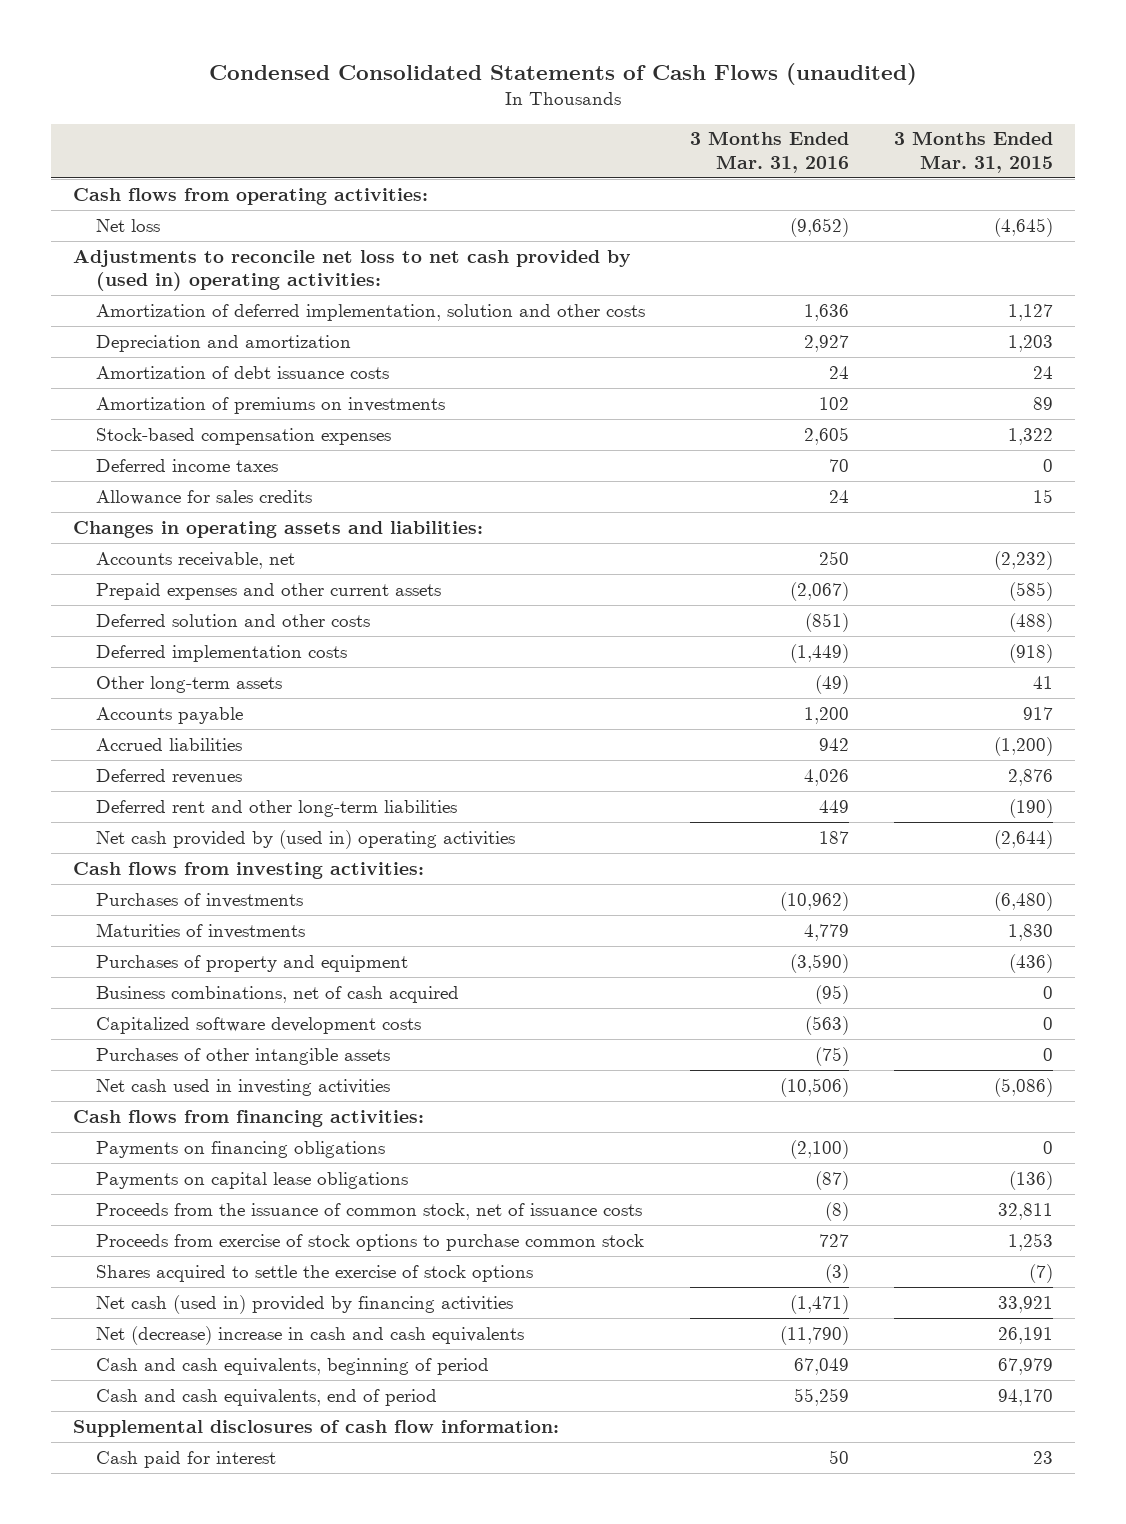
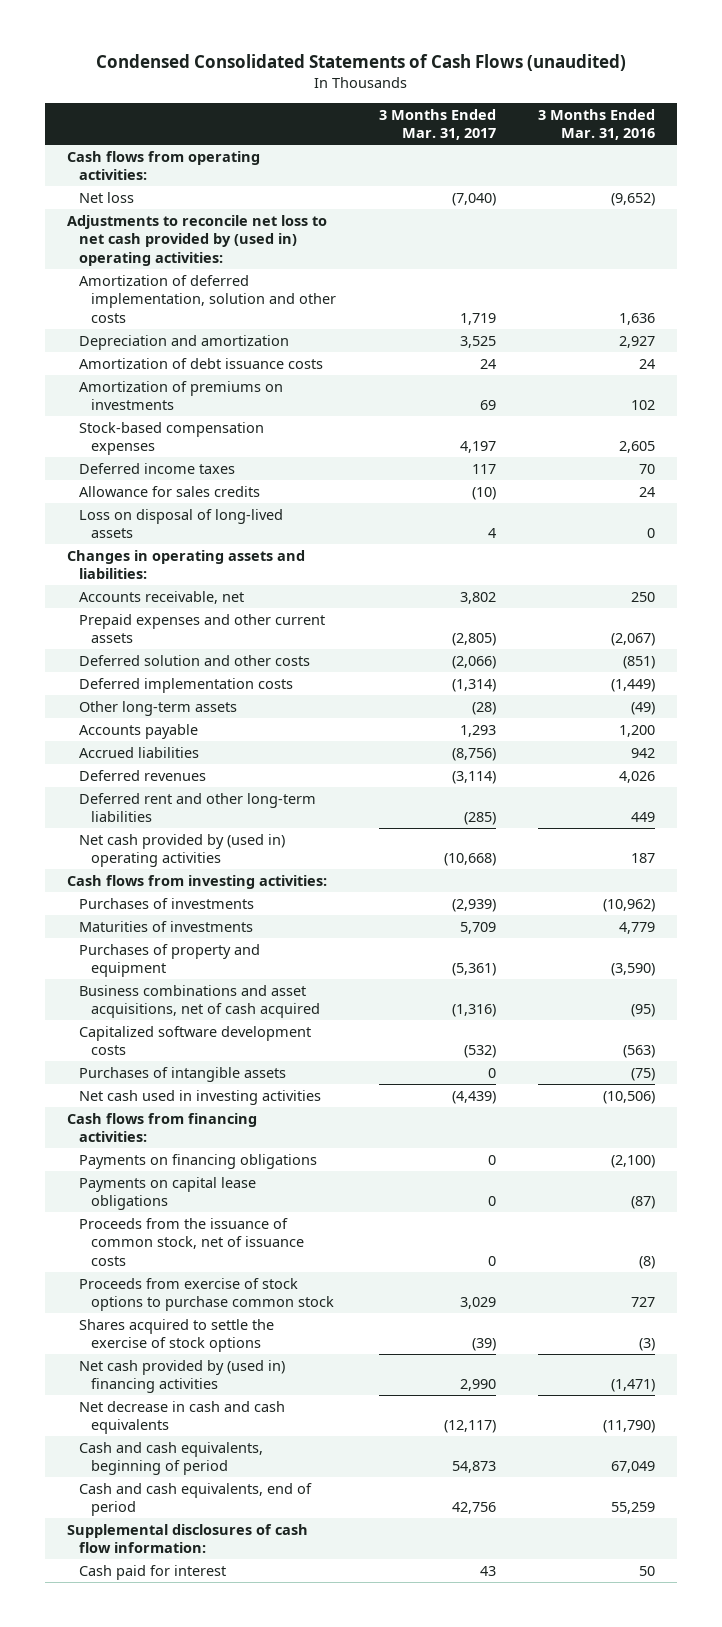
- | 3 Months Ended Mar. 31, 2016 | 3 Months Ended Mar. 31, 2015
+ | 3 Months Ended Mar. 31, 2017 | 3 Months Ended Mar. 31, 2016
+ Loss on disposal of long-lived assets | 4 | 0
- Business combinations, net of cash acquired | (95) | 0
+ Business combinations and asset acquisitions, net of cash acquired | (1,316) | (95)
- Purchases of other intangible assets | (75) | 0
+ Purchases of intangible assets | 0 | (75)
- Net cash (used in) provided by financing activities | (1,471) | 33,921
- Net (decrease) increase in cash and cash equivalents | (11,790) | 26,191
+ Net cash provided by (used in) financing activities | 2,990 | (1,471)
+ Net decrease in cash and cash equivalents | (12,117) | (11,790)

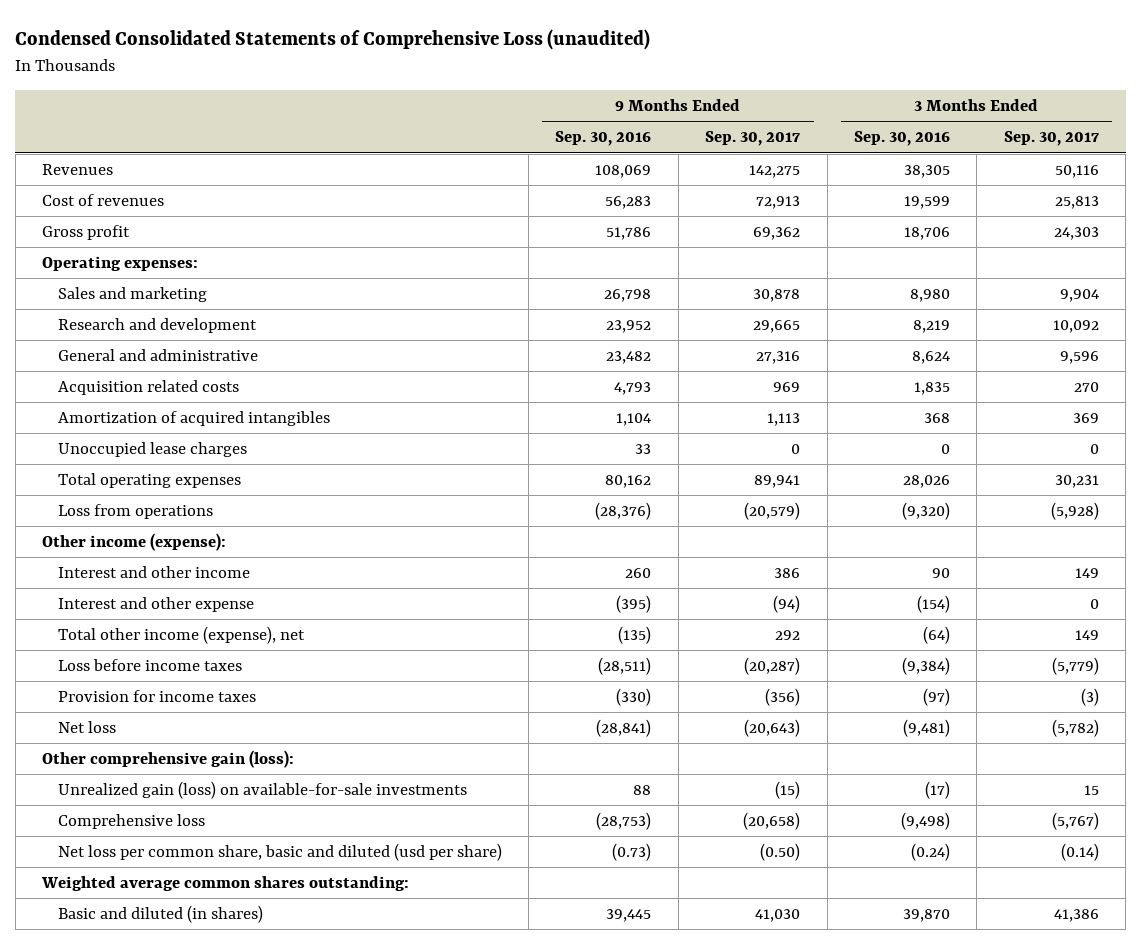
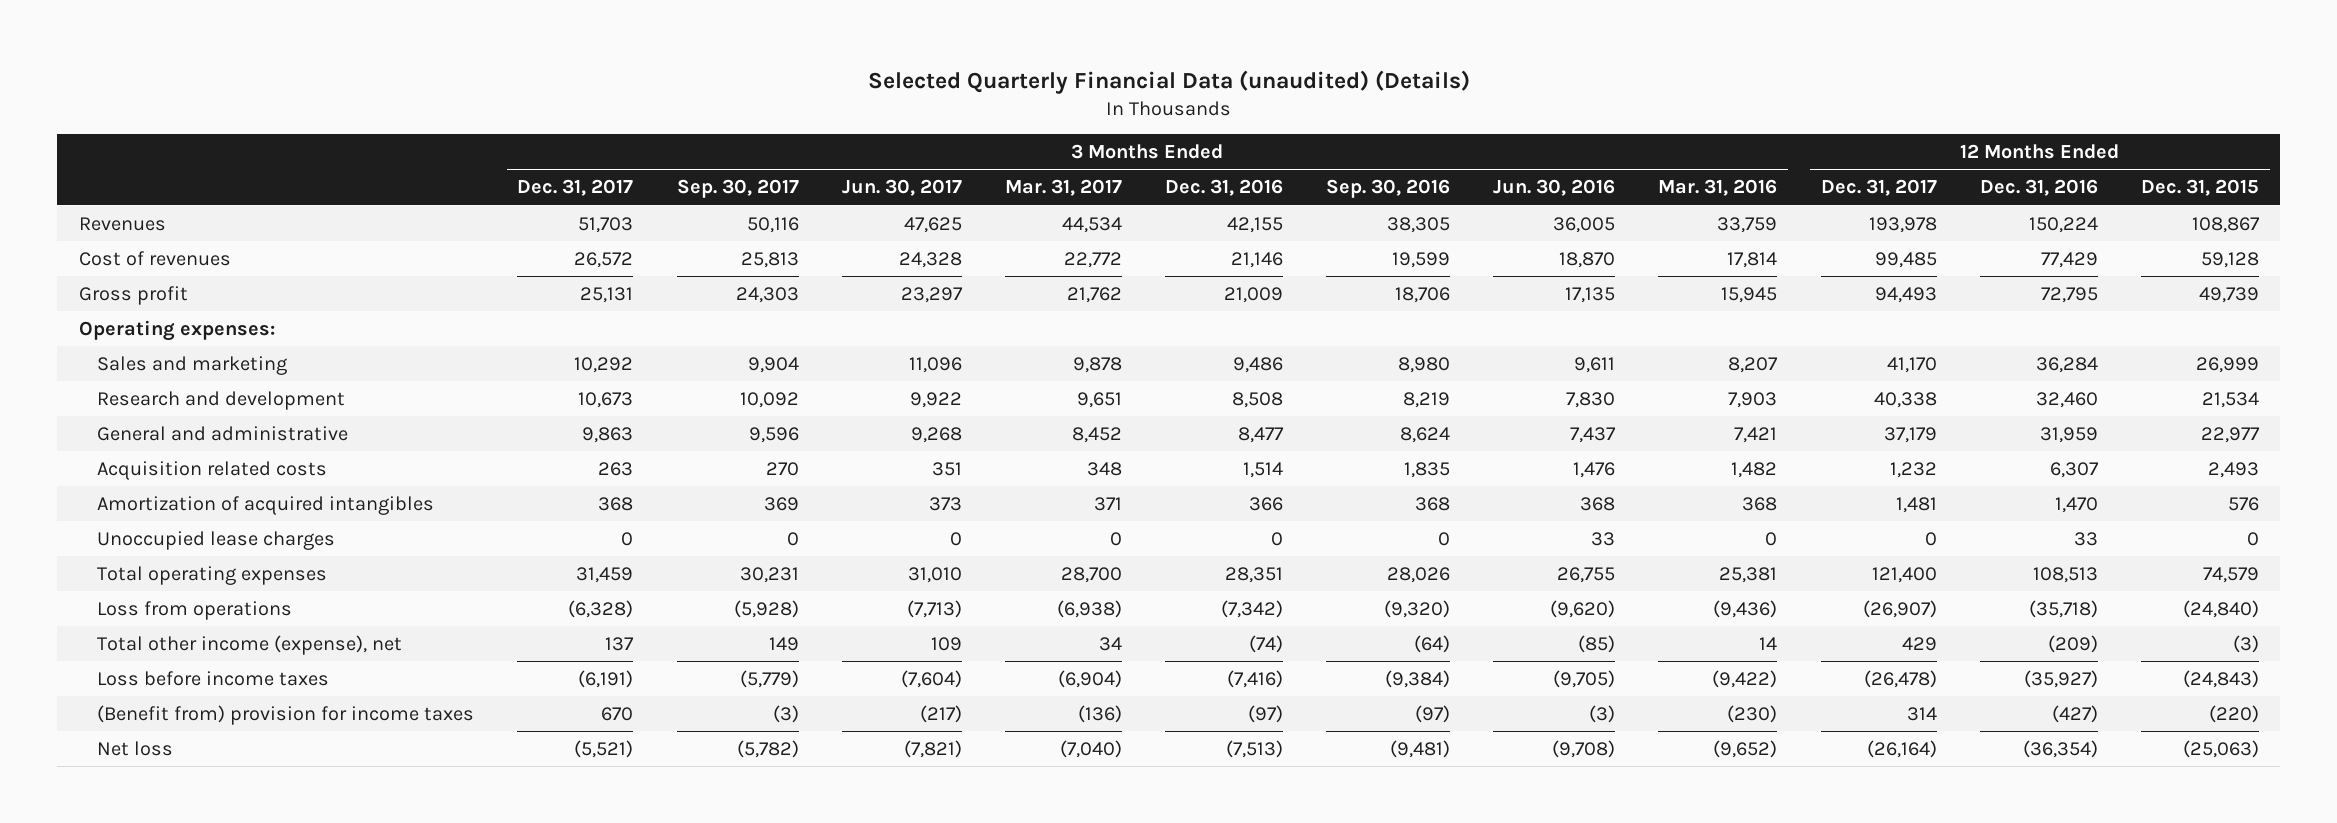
- Condensed Consolidated Statements of Comprehensive Loss (unaudited)
+ Selected Quarterly Financial Data (unaudited) (Details)
- | 9 Months Ended Sep. 30, 2016 | 9 Months Ended Sep. 30, 2017 | 3 Months Ended Sep. 30, 2016 | 3 Months Ended Sep. 30, 2017
+ | 3 Months Ended Dec. 31, 2017 | 3 Months Ended Sep. 30, 2017 | 3 Months Ended Jun. 30, 2017 | 3 Months Ended Mar. 31, 2017 | 3 Months Ended Dec. 31, 2016 | 3 Months Ended Sep. 30, 2016 | 3 Months Ended Jun. 30, 2016 | 3 Months Ended Mar. 31, 2016 | 12 Months Ended Dec. 31, 2017 | 12 Months Ended Dec. 31, 2016 | 12 Months Ended Dec. 31, 2015
- Other income (expense):
- Interest and other income | 260 | 386 | 90 | 149
- Interest and other expense | (395) | (94) | (154) | 0
- Provision for income taxes | (330) | (356) | (97) | (3)
+ (Benefit from) provision for income taxes | 670 | (3) | (217) | (136) | (97) | (97) | (3) | (230) | 314 | (427) | (220)
- Other comprehensive gain (loss):
- Unrealized gain (loss) on available-for-sale investments | 88 | (15) | (17) | 15
- Comprehensive loss | (28,753) | (20,658) | (9,498) | (5,767)
- Net loss per common share, basic and diluted (usd per share) | (0.73) | (0.50) | (0.24) | (0.14)
- Weighted average common shares outstanding:
- Basic and diluted (in shares) | 39,445 | 41,030 | 39,870 | 41,386

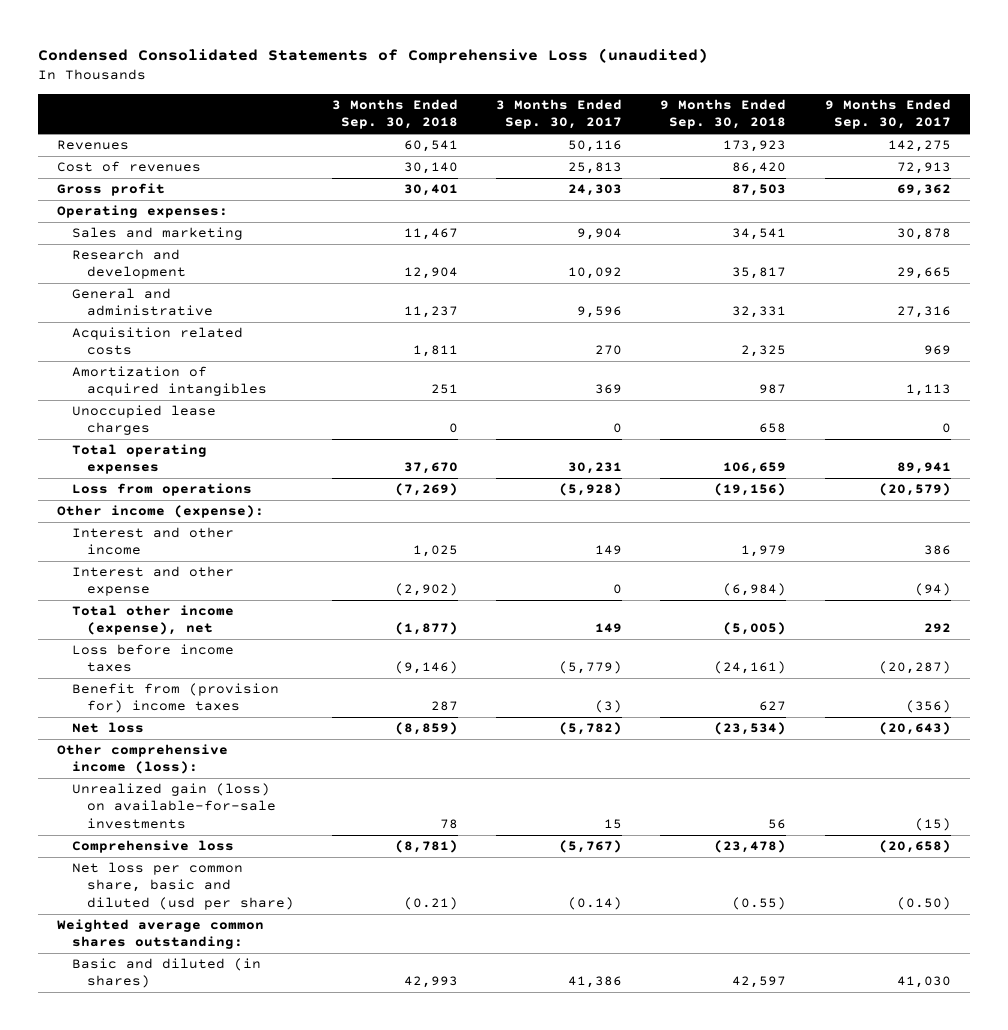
- Selected Quarterly Financial Data (unaudited) (Details)
+ Condensed Consolidated Statements of Comprehensive Loss (unaudited)
- | 3 Months Ended Dec. 31, 2017 | 3 Months Ended Sep. 30, 2017 | 3 Months Ended Jun. 30, 2017 | 3 Months Ended Mar. 31, 2017 | 3 Months Ended Dec. 31, 2016 | 3 Months Ended Sep. 30, 2016 | 3 Months Ended Jun. 30, 2016 | 3 Months Ended Mar. 31, 2016 | 12 Months Ended Dec. 31, 2017 | 12 Months Ended Dec. 31, 2016 | 12 Months Ended Dec. 31, 2015
+ | 3 Months Ended Sep. 30, 2018 | 3 Months Ended Sep. 30, 2017 | 9 Months Ended Sep. 30, 2018 | 9 Months Ended Sep. 30, 2017
+ Other income (expense):
+ Interest and other income | 1,025 | 149 | 1,979 | 386
+ Interest and other expense | (2,902) | 0 | (6,984) | (94)
- (Benefit from) provision for income taxes | 670 | (3) | (217) | (136) | (97) | (97) | (3) | (230) | 314 | (427) | (220)
+ Benefit from (provision for) income taxes | 287 | (3) | 627 | (356)
+ Other comprehensive income (loss):
+ Unrealized gain (loss) on available-for-sale investments | 78 | 15 | 56 | (15)
+ Comprehensive loss | (8,781) | (5,767) | (23,478) | (20,658)
+ Net loss per common share, basic and diluted (usd per share) | (0.21) | (0.14) | (0.55) | (0.50)
+ Weighted average common shares outstanding:
+ Basic and diluted (in shares) | 42,993 | 41,386 | 42,597 | 41,030

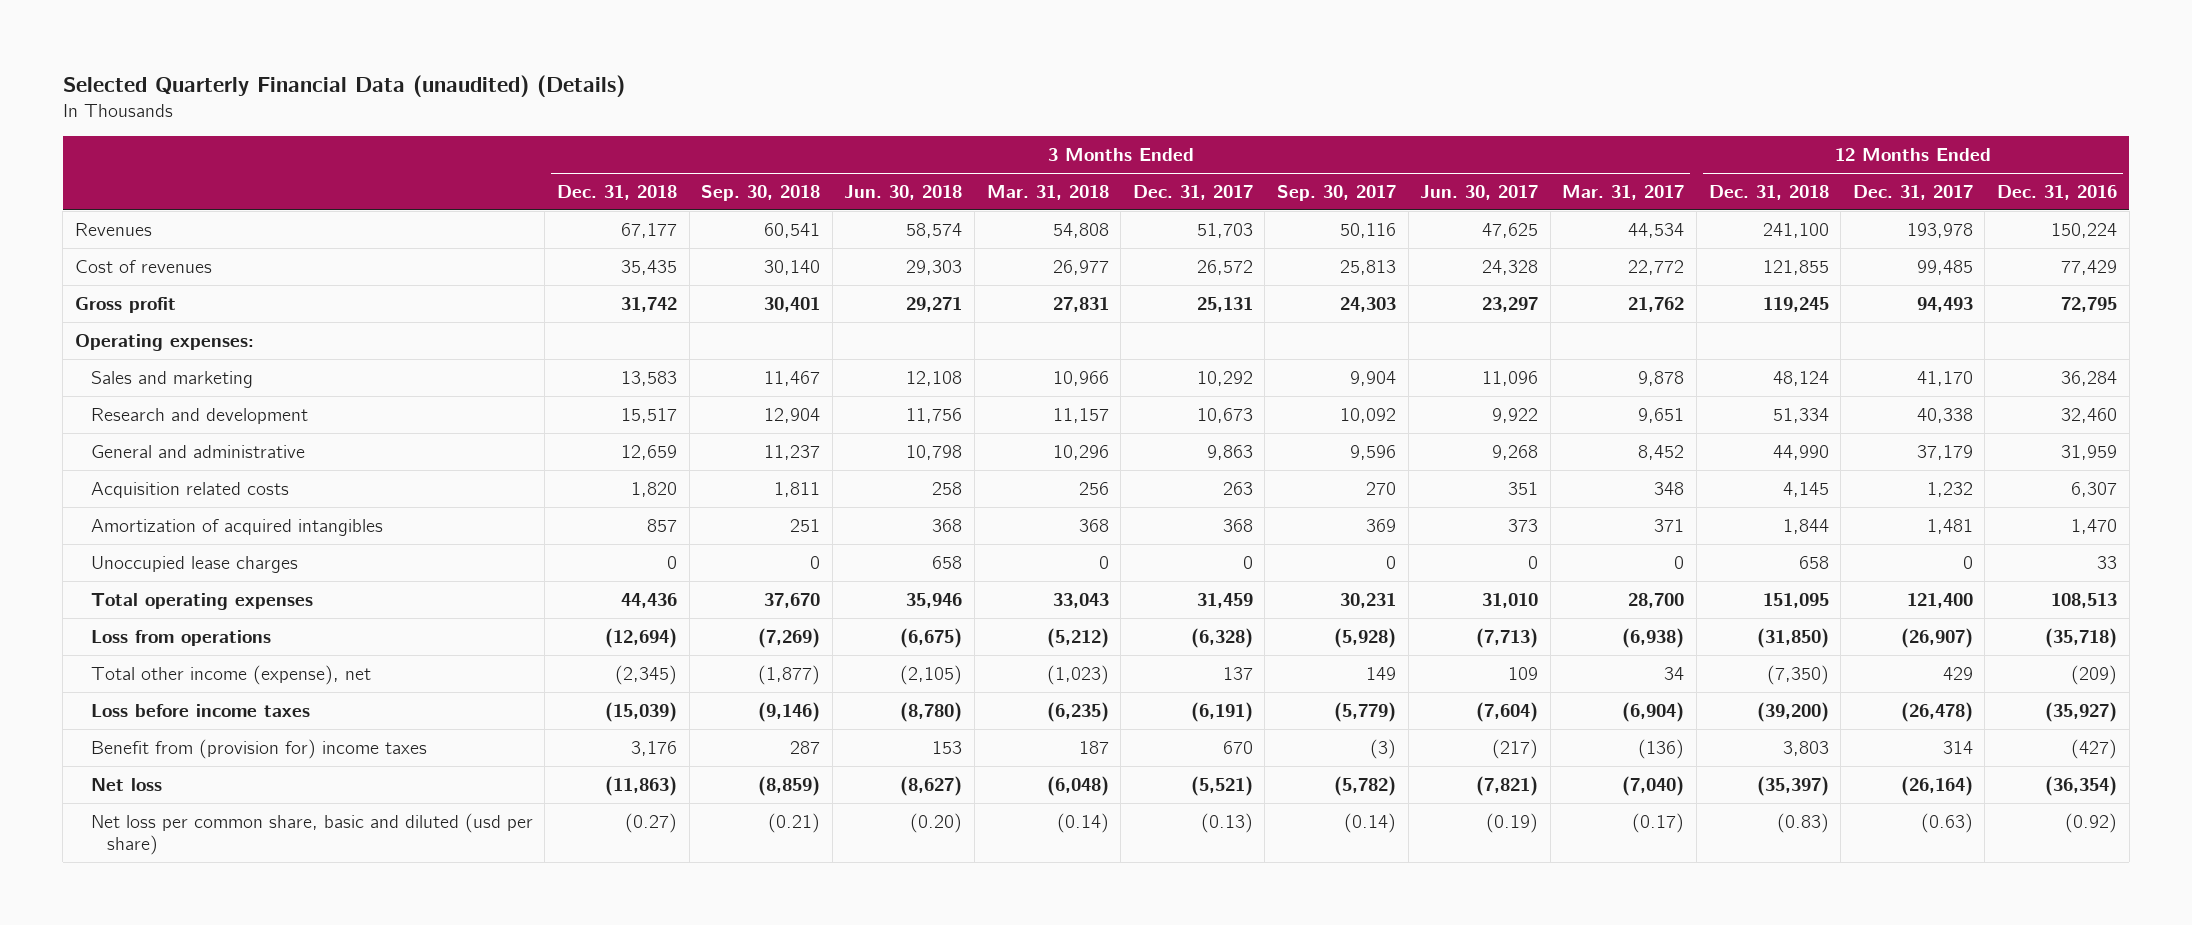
- Condensed Consolidated Statements of Comprehensive Loss (unaudited)
+ Selected Quarterly Financial Data (unaudited) (Details)
- | 3 Months Ended Sep. 30, 2018 | 3 Months Ended Sep. 30, 2017 | 9 Months Ended Sep. 30, 2018 | 9 Months Ended Sep. 30, 2017
+ | 3 Months Ended Dec. 31, 2018 | 3 Months Ended Sep. 30, 2018 | 3 Months Ended Jun. 30, 2018 | 3 Months Ended Mar. 31, 2018 | 3 Months Ended Dec. 31, 2017 | 3 Months Ended Sep. 30, 2017 | 3 Months Ended Jun. 30, 2017 | 3 Months Ended Mar. 31, 2017 | 12 Months Ended Dec. 31, 2018 | 12 Months Ended Dec. 31, 2017 | 12 Months Ended Dec. 31, 2016
- Other income (expense):
- Interest and other income | 1,025 | 149 | 1,979 | 386
- Interest and other expense | (2,902) | 0 | (6,984) | (94)
- Other comprehensive income (loss):
- Unrealized gain (loss) on available-for-sale investments | 78 | 15 | 56 | (15)
- Comprehensive loss | (8,781) | (5,767) | (23,478) | (20,658)
- Weighted average common shares outstanding:
- Basic and diluted (in shares) | 42,993 | 41,386 | 42,597 | 41,030

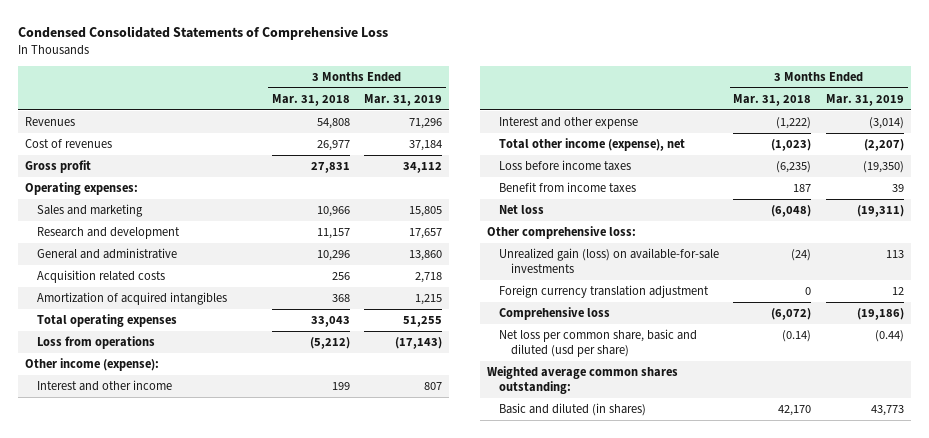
- Selected Quarterly Financial Data (unaudited) (Details)
+ Condensed Consolidated Statements of Comprehensive Loss
- | 3 Months Ended Dec. 31, 2018 | 3 Months Ended Sep. 30, 2018 | 3 Months Ended Jun. 30, 2018 | 3 Months Ended Mar. 31, 2018 | 3 Months Ended Dec. 31, 2017 | 3 Months Ended Sep. 30, 2017 | 3 Months Ended Jun. 30, 2017 | 3 Months Ended Mar. 31, 2017 | 12 Months Ended Dec. 31, 2018 | 12 Months Ended Dec. 31, 2017 | 12 Months Ended Dec. 31, 2016
+ | 3 Months Ended Mar. 31, 2018 | 3 Months Ended Mar. 31, 2019
- Unoccupied lease charges | 0 | 0 | 658 | 0 | 0 | 0 | 0 | 0 | 658 | 0 | 33
+ Other income (expense):
+ Interest and other income | 199 | 807
+ Interest and other expense | (1,222) | (3,014)
- Benefit from (provision for) income taxes | 3,176 | 287 | 153 | 187 | 670 | (3) | (217) | (136) | 3,803 | 314 | (427)
+ Benefit from income taxes | 187 | 39
+ Other comprehensive loss:
+ Unrealized gain (loss) on available-for-sale investments | (24) | 113
+ Foreign currency translation adjustment | 0 | 12
+ Comprehensive loss | (6,072) | (19,186)
+ Weighted average common shares outstanding:
+ Basic and diluted (in shares) | 42,170 | 43,773

